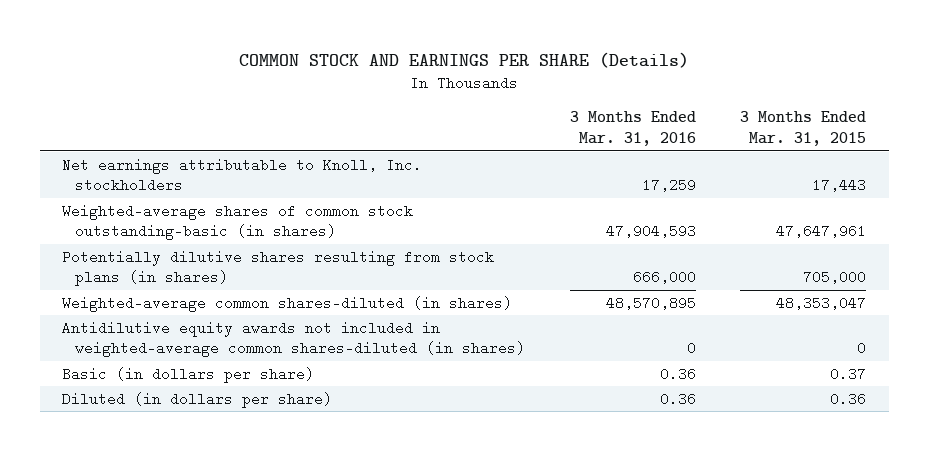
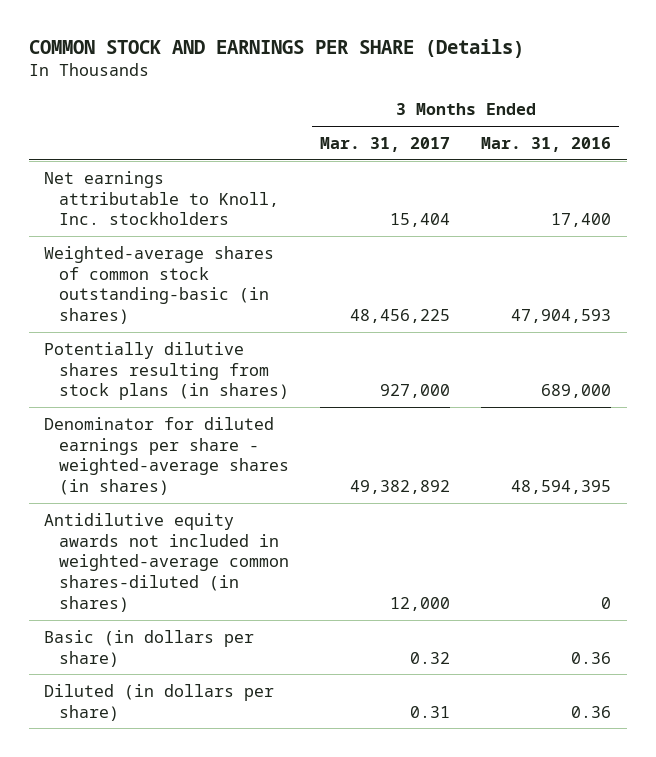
- | 3 Months Ended Mar. 31, 2016 | 3 Months Ended Mar. 31, 2015
+ | 3 Months Ended Mar. 31, 2017 | 3 Months Ended Mar. 31, 2016
- Net earnings attributable to Knoll, Inc. stockholders | 17,259 | 17,443
+ Net earnings attributable to Knoll, Inc. stockholders | 15,404 | 17,400
- Potentially dilutive shares resulting from stock plans (in shares) | 666,000 | 705,000
- Weighted-average common shares-diluted (in shares) | 48,570,895 | 48,353,047
+ Potentially dilutive shares resulting from stock plans (in shares) | 927,000 | 689,000
+ Denominator for diluted earnings per share - weighted-average shares (in shares) | 49,382,892 | 48,594,395

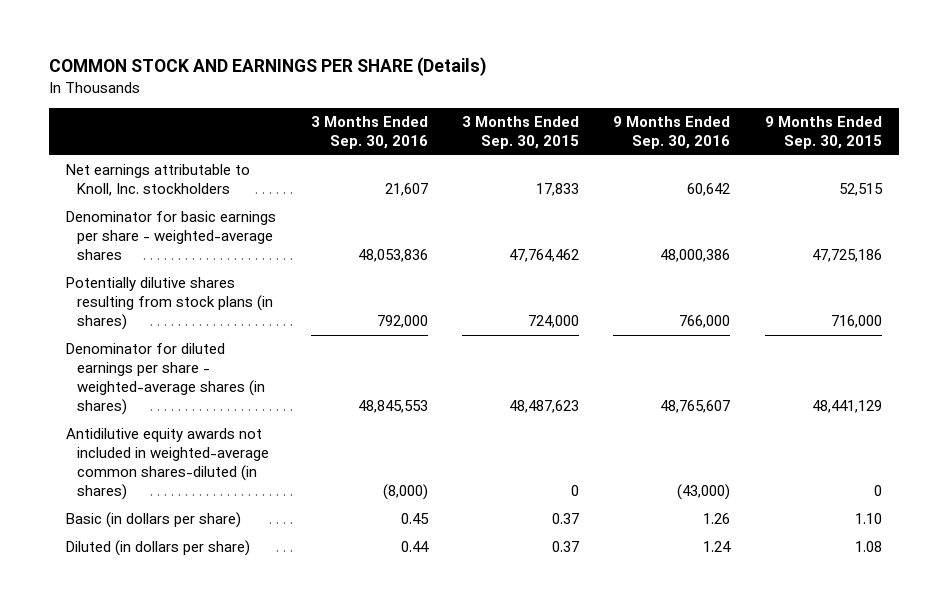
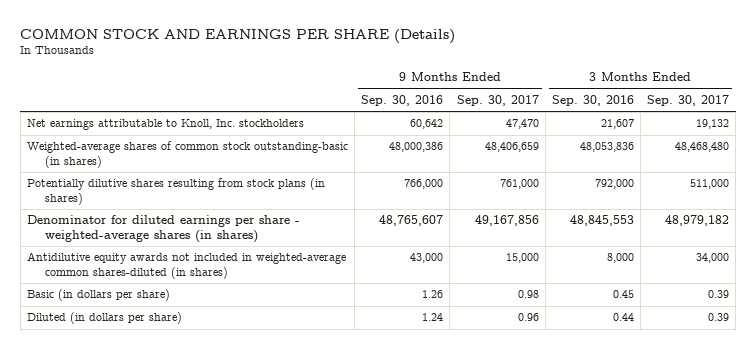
- | 3 Months Ended Sep. 30, 2016 | 3 Months Ended Sep. 30, 2015 | 9 Months Ended Sep. 30, 2016 | 9 Months Ended Sep. 30, 2015
+ | 9 Months Ended Sep. 30, 2016 | 9 Months Ended Sep. 30, 2017 | 3 Months Ended Sep. 30, 2016 | 3 Months Ended Sep. 30, 2017
- Denominator for basic earnings per share - weighted-average shares | 48,053,836 | 47,764,462 | 48,000,386 | 47,725,186
+ Weighted-average shares of common stock outstanding-basic (in shares) | 48,000,386 | 48,406,659 | 48,053,836 | 48,468,480
- Antidilutive equity awards not included in weighted-average common shares-diluted (in shares) | (8,000) | 0 | (43,000) | 0
+ Antidilutive equity awards not included in weighted-average common shares-diluted (in shares) | 43,000 | 15,000 | 8,000 | 34,000

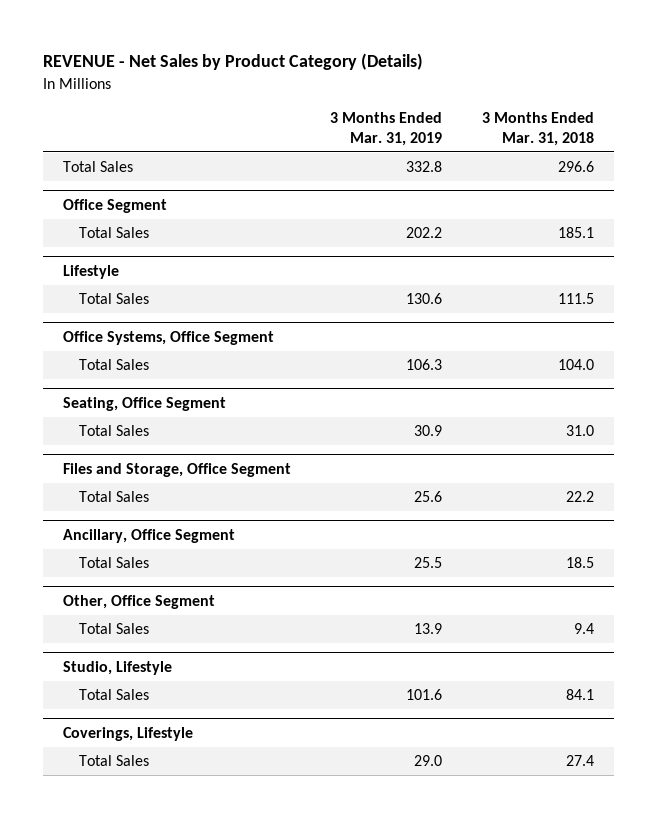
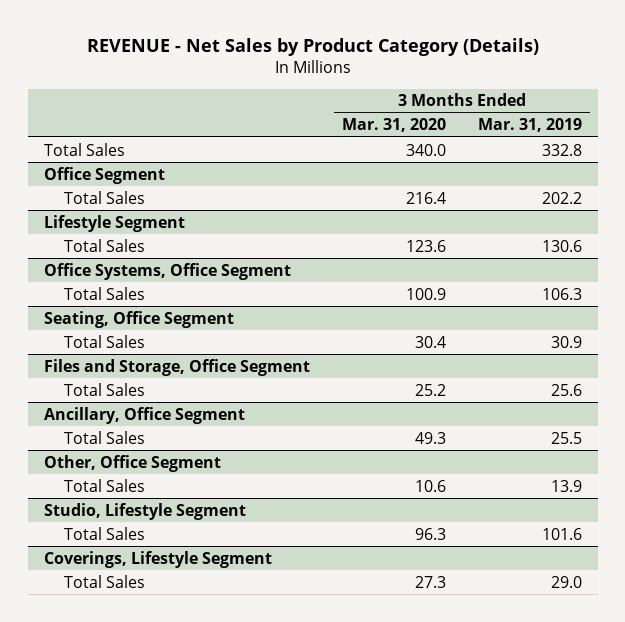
- | 3 Months Ended Mar. 31, 2019 | 3 Months Ended Mar. 31, 2018
+ | 3 Months Ended Mar. 31, 2020 | 3 Months Ended Mar. 31, 2019
- Lifestyle
+ Lifestyle Segment
- Studio, Lifestyle
+ Studio, Lifestyle Segment
- Coverings, Lifestyle
+ Coverings, Lifestyle Segment

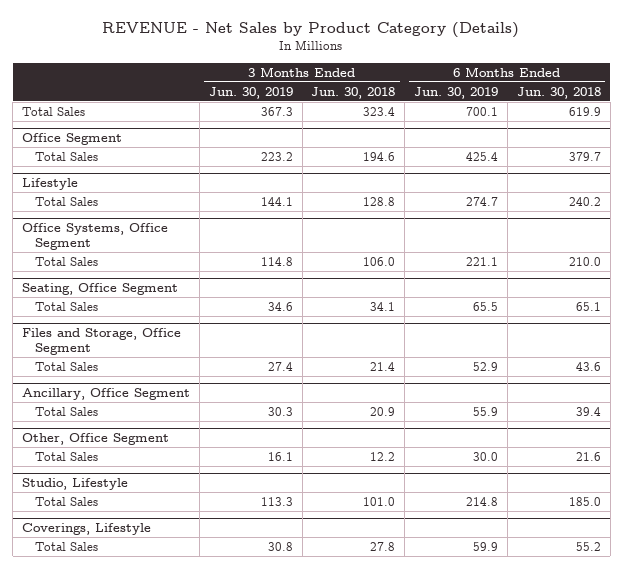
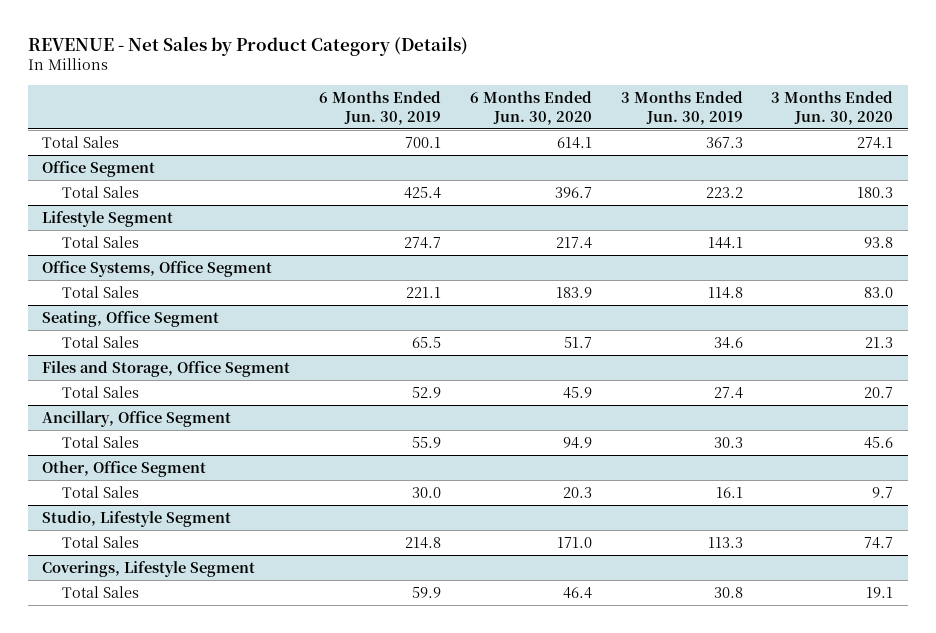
- | 3 Months Ended Jun. 30, 2019 | 3 Months Ended Jun. 30, 2018 | 6 Months Ended Jun. 30, 2019 | 6 Months Ended Jun. 30, 2018
+ | 6 Months Ended Jun. 30, 2019 | 6 Months Ended Jun. 30, 2020 | 3 Months Ended Jun. 30, 2019 | 3 Months Ended Jun. 30, 2020
- Lifestyle
+ Lifestyle Segment
- Studio, Lifestyle
+ Studio, Lifestyle Segment
- Coverings, Lifestyle
+ Coverings, Lifestyle Segment

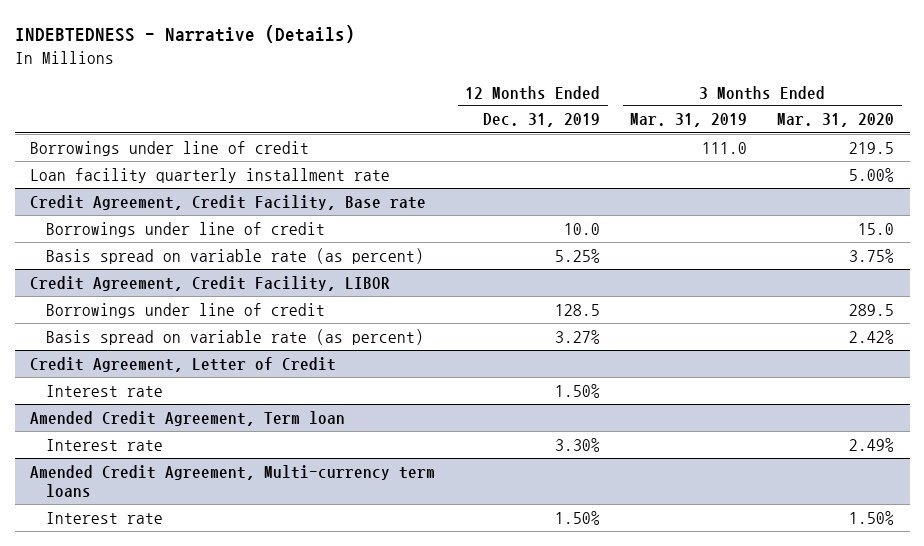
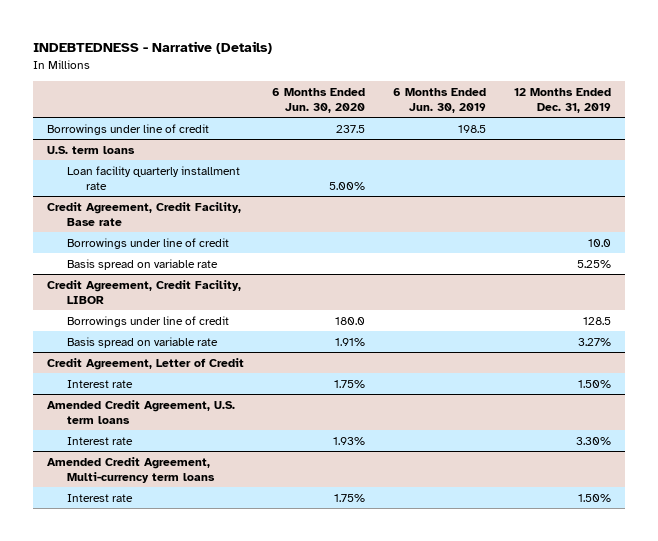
- | 12 Months Ended Dec. 31, 2019 | 3 Months Ended Mar. 31, 2019 | 3 Months Ended Mar. 31, 2020
+ | 6 Months Ended Jun. 30, 2020 | 6 Months Ended Jun. 30, 2019 | 12 Months Ended Dec. 31, 2019
+ U.S. term loans
@ Credit Agreement, Credit Facility, Base rate
- Basis spread on variable rate (as percent) | 5.25% | | 3.75%
+ Basis spread on variable rate | | | 5.25%
@ Credit Agreement, Credit Facility, LIBOR
- Basis spread on variable rate (as percent) | 3.27% | | 2.42%
+ Basis spread on variable rate | 1.91% | | 3.27%
- Amended Credit Agreement, Term loan
+ Amended Credit Agreement, U.S. term loans

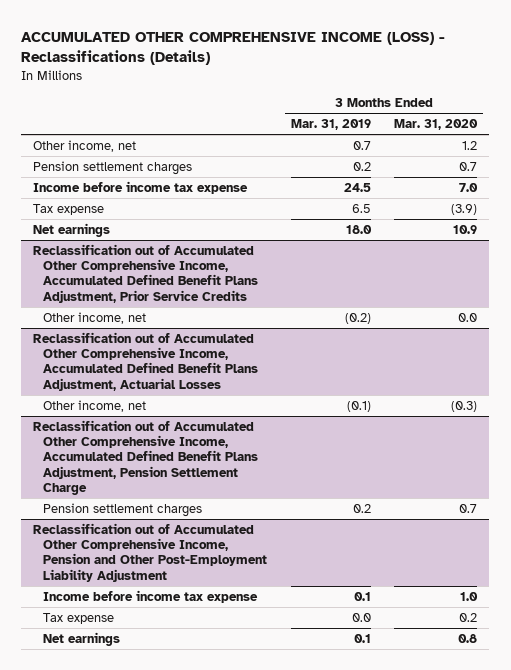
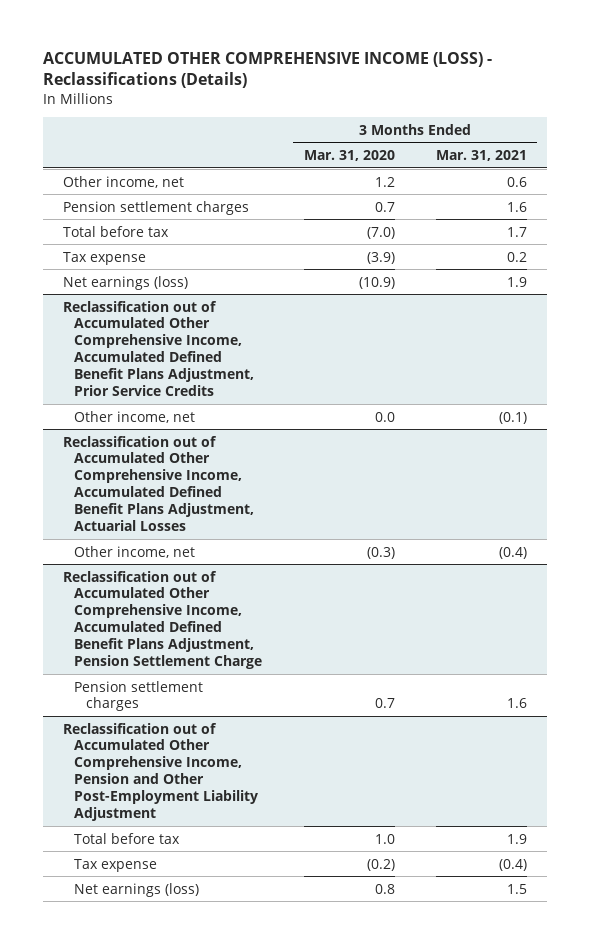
- | 3 Months Ended Mar. 31, 2019 | 3 Months Ended Mar. 31, 2020
+ | 3 Months Ended Mar. 31, 2020 | 3 Months Ended Mar. 31, 2021
- Income before income tax expense | 24.5 | 7.0
+ Total before tax | (7.0) | 1.7
- Net earnings | 18.0 | 10.9
+ Net earnings (loss) | (10.9) | 1.9
@ Reclassification out of Accumulated Other Comprehensive Income, Pension and Other Post-Employment Liability Adjustment
- Income before income tax expense | 0.1 | 1.0
- Tax expense | 0.0 | 0.2
- Net earnings | 0.1 | 0.8
+ Total before tax | 1.0 | 1.9
+ Tax expense | (0.2) | (0.4)
+ Net earnings (loss) | 0.8 | 1.5

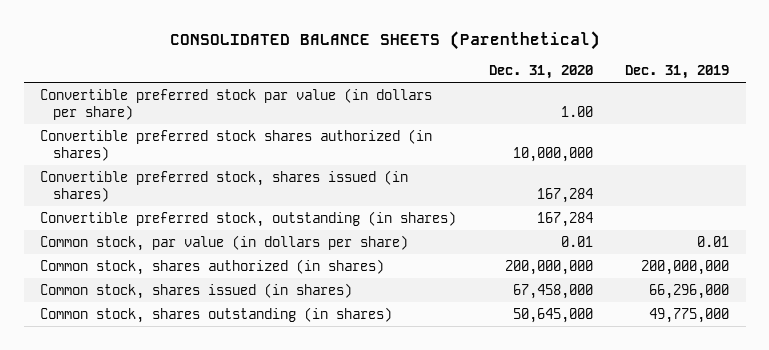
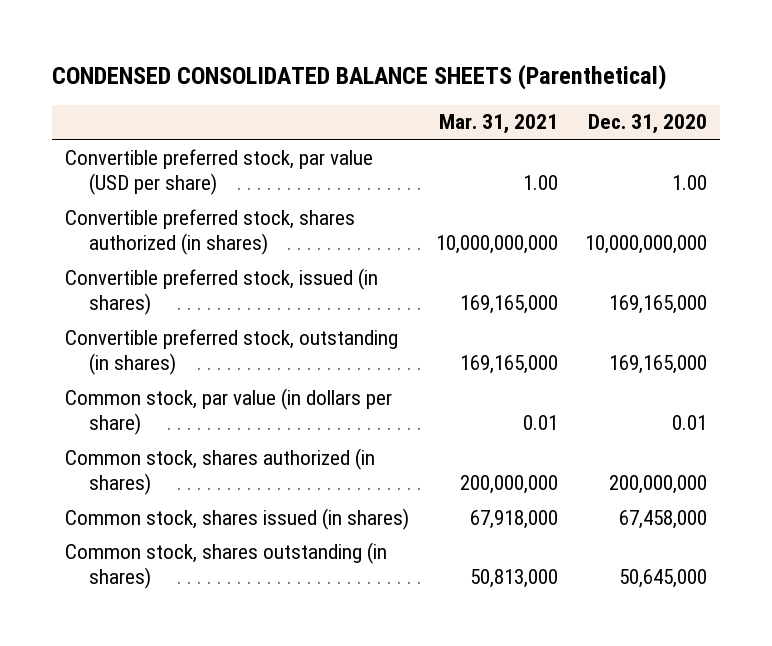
- CONSOLIDATED BALANCE SHEETS (Parenthetical)
+ CONDENSED CONSOLIDATED BALANCE SHEETS (Parenthetical)
- | Dec. 31, 2020 | Dec. 31, 2019
+ | Mar. 31, 2021 | Dec. 31, 2020
- Convertible preferred stock par value (in dollars per share) | 1.00 |
- Convertible preferred stock shares authorized (in shares) | 10,000,000 |
- Convertible preferred stock, shares issued (in shares) | 167,284 |
- Convertible preferred stock, outstanding (in shares) | 167,284 |
+ Convertible preferred stock, par value (USD per share) | 1.00 | 1.00
+ Convertible preferred stock, shares authorized (in shares) | 10,000,000,000 | 10,000,000,000
+ Convertible preferred stock, issued (in shares) | 169,165,000 | 169,165,000
+ Convertible preferred stock, outstanding (in shares) | 169,165,000 | 169,165,000

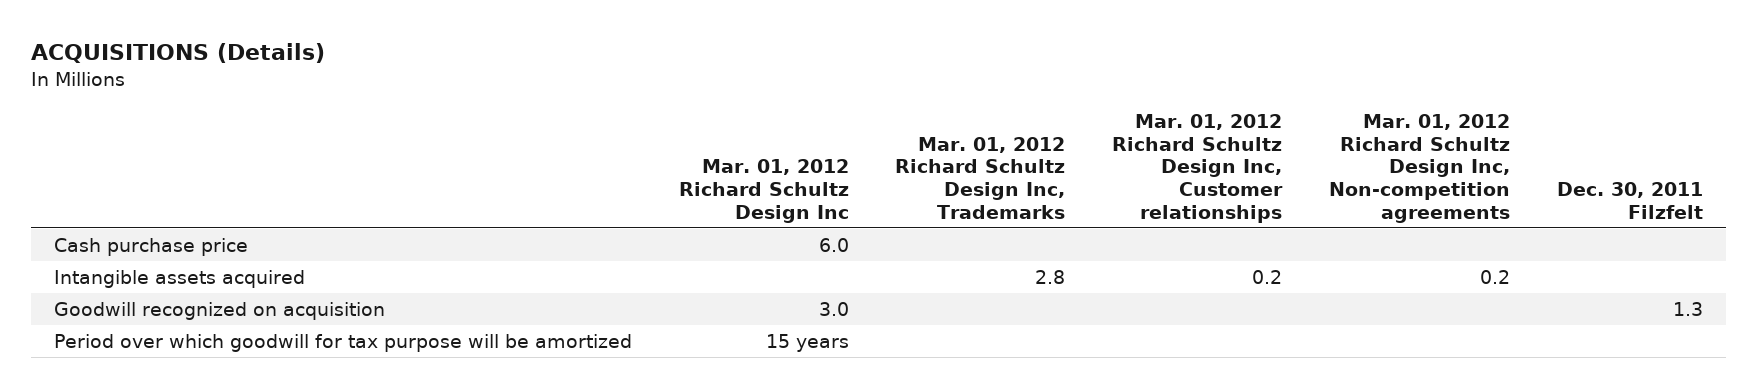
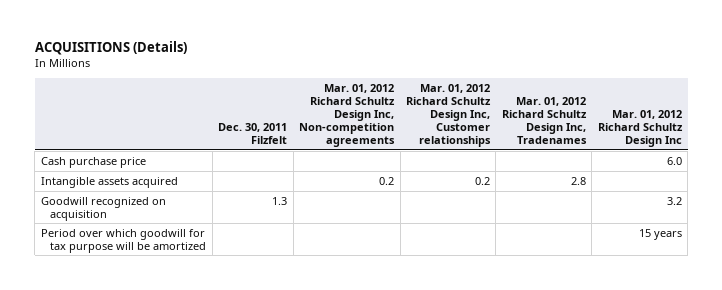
- | Mar. 01, 2012 Richard Schultz Design Inc | Mar. 01, 2012 Richard Schultz Design Inc, Trademarks | Mar. 01, 2012 Richard Schultz Design Inc, Customer relationships | Mar. 01, 2012 Richard Schultz Design Inc, Non-competition agreements | Dec. 30, 2011 Filzfelt
+ | Dec. 30, 2011 Filzfelt | Mar. 01, 2012 Richard Schultz Design Inc, Non-competition agreements | Mar. 01, 2012 Richard Schultz Design Inc, Customer relationships | Mar. 01, 2012 Richard Schultz Design Inc, Tradenames | Mar. 01, 2012 Richard Schultz Design Inc
- Goodwill recognized on acquisition | 3.0 | | | | 1.3
+ Goodwill recognized on acquisition | 1.3 | | | | 3.2

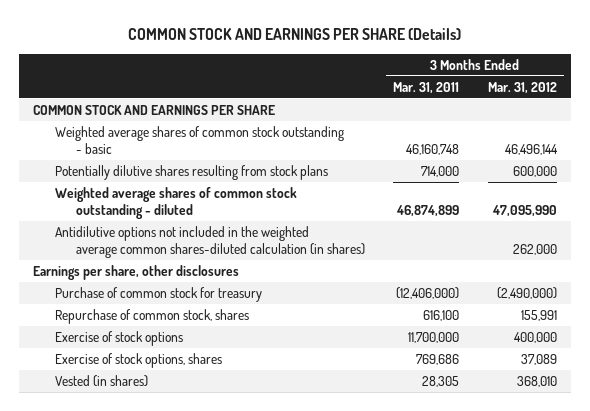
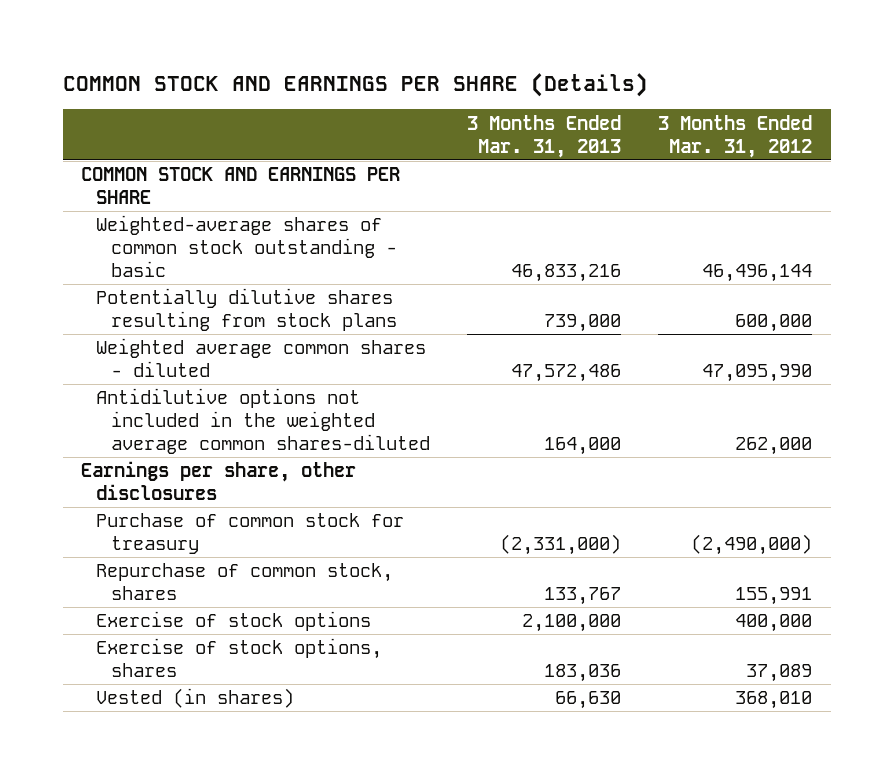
- | 3 Months Ended Mar. 31, 2011 | 3 Months Ended Mar. 31, 2012
+ | 3 Months Ended Mar. 31, 2013 | 3 Months Ended Mar. 31, 2012
- Weighted average shares of common stock outstanding - basic | 46,160,748 | 46,496,144
+ Weighted-average shares of common stock outstanding - basic | 46,833,216 | 46,496,144
- Weighted average shares of common stock outstanding - diluted | 46,874,899 | 47,095,990
- Antidilutive options not included in the weighted average common shares-diluted calculation (in shares) | | 262,000
+ Weighted average common shares - diluted | 47,572,486 | 47,095,990
+ Antidilutive options not included in the weighted average common shares-diluted | 164,000 | 262,000

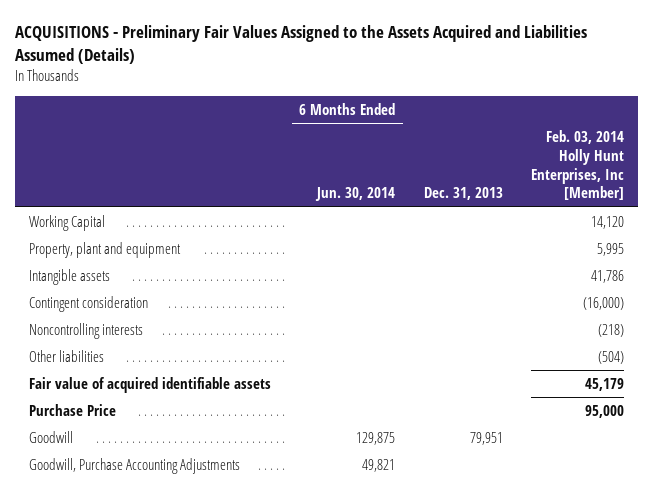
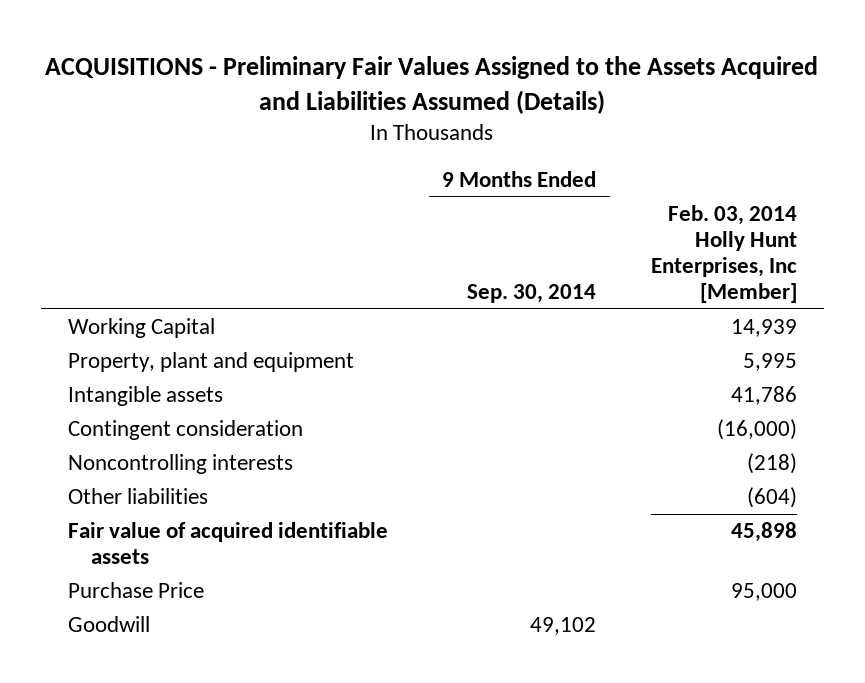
- | 6 Months Ended Jun. 30, 2014 | Dec. 31, 2013 | Feb. 03, 2014 Holly Hunt Enterprises, Inc [Member]
+ | 9 Months Ended Sep. 30, 2014 | Feb. 03, 2014 Holly Hunt Enterprises, Inc [Member]
- Working Capital | | | 14,120
+ Working Capital | | 14,939
- Other liabilities | | | (504)
- Fair value of acquired identifiable assets | | | 45,179
+ Other liabilities | | (604)
+ Fair value of acquired identifiable assets | | 45,898
- Goodwill, Purchase Accounting Adjustments | 49,821 | |

